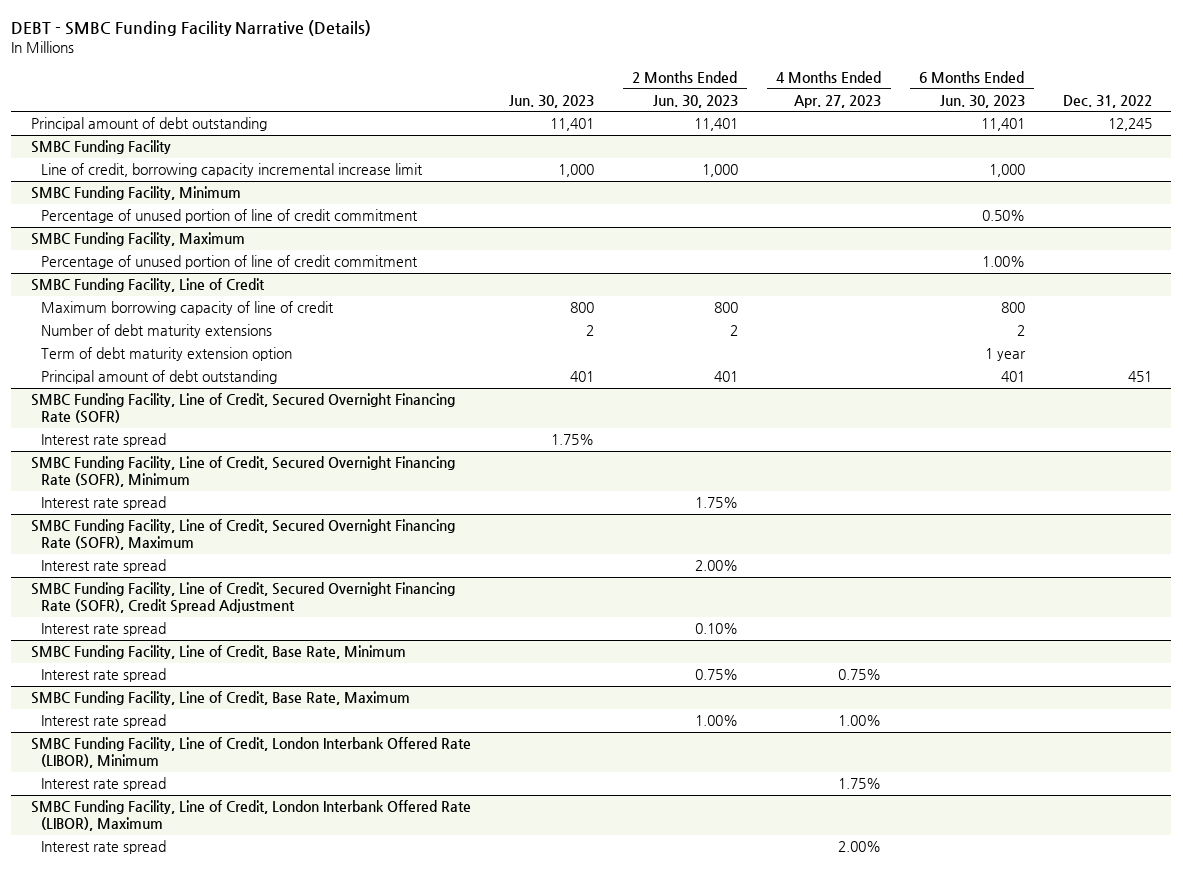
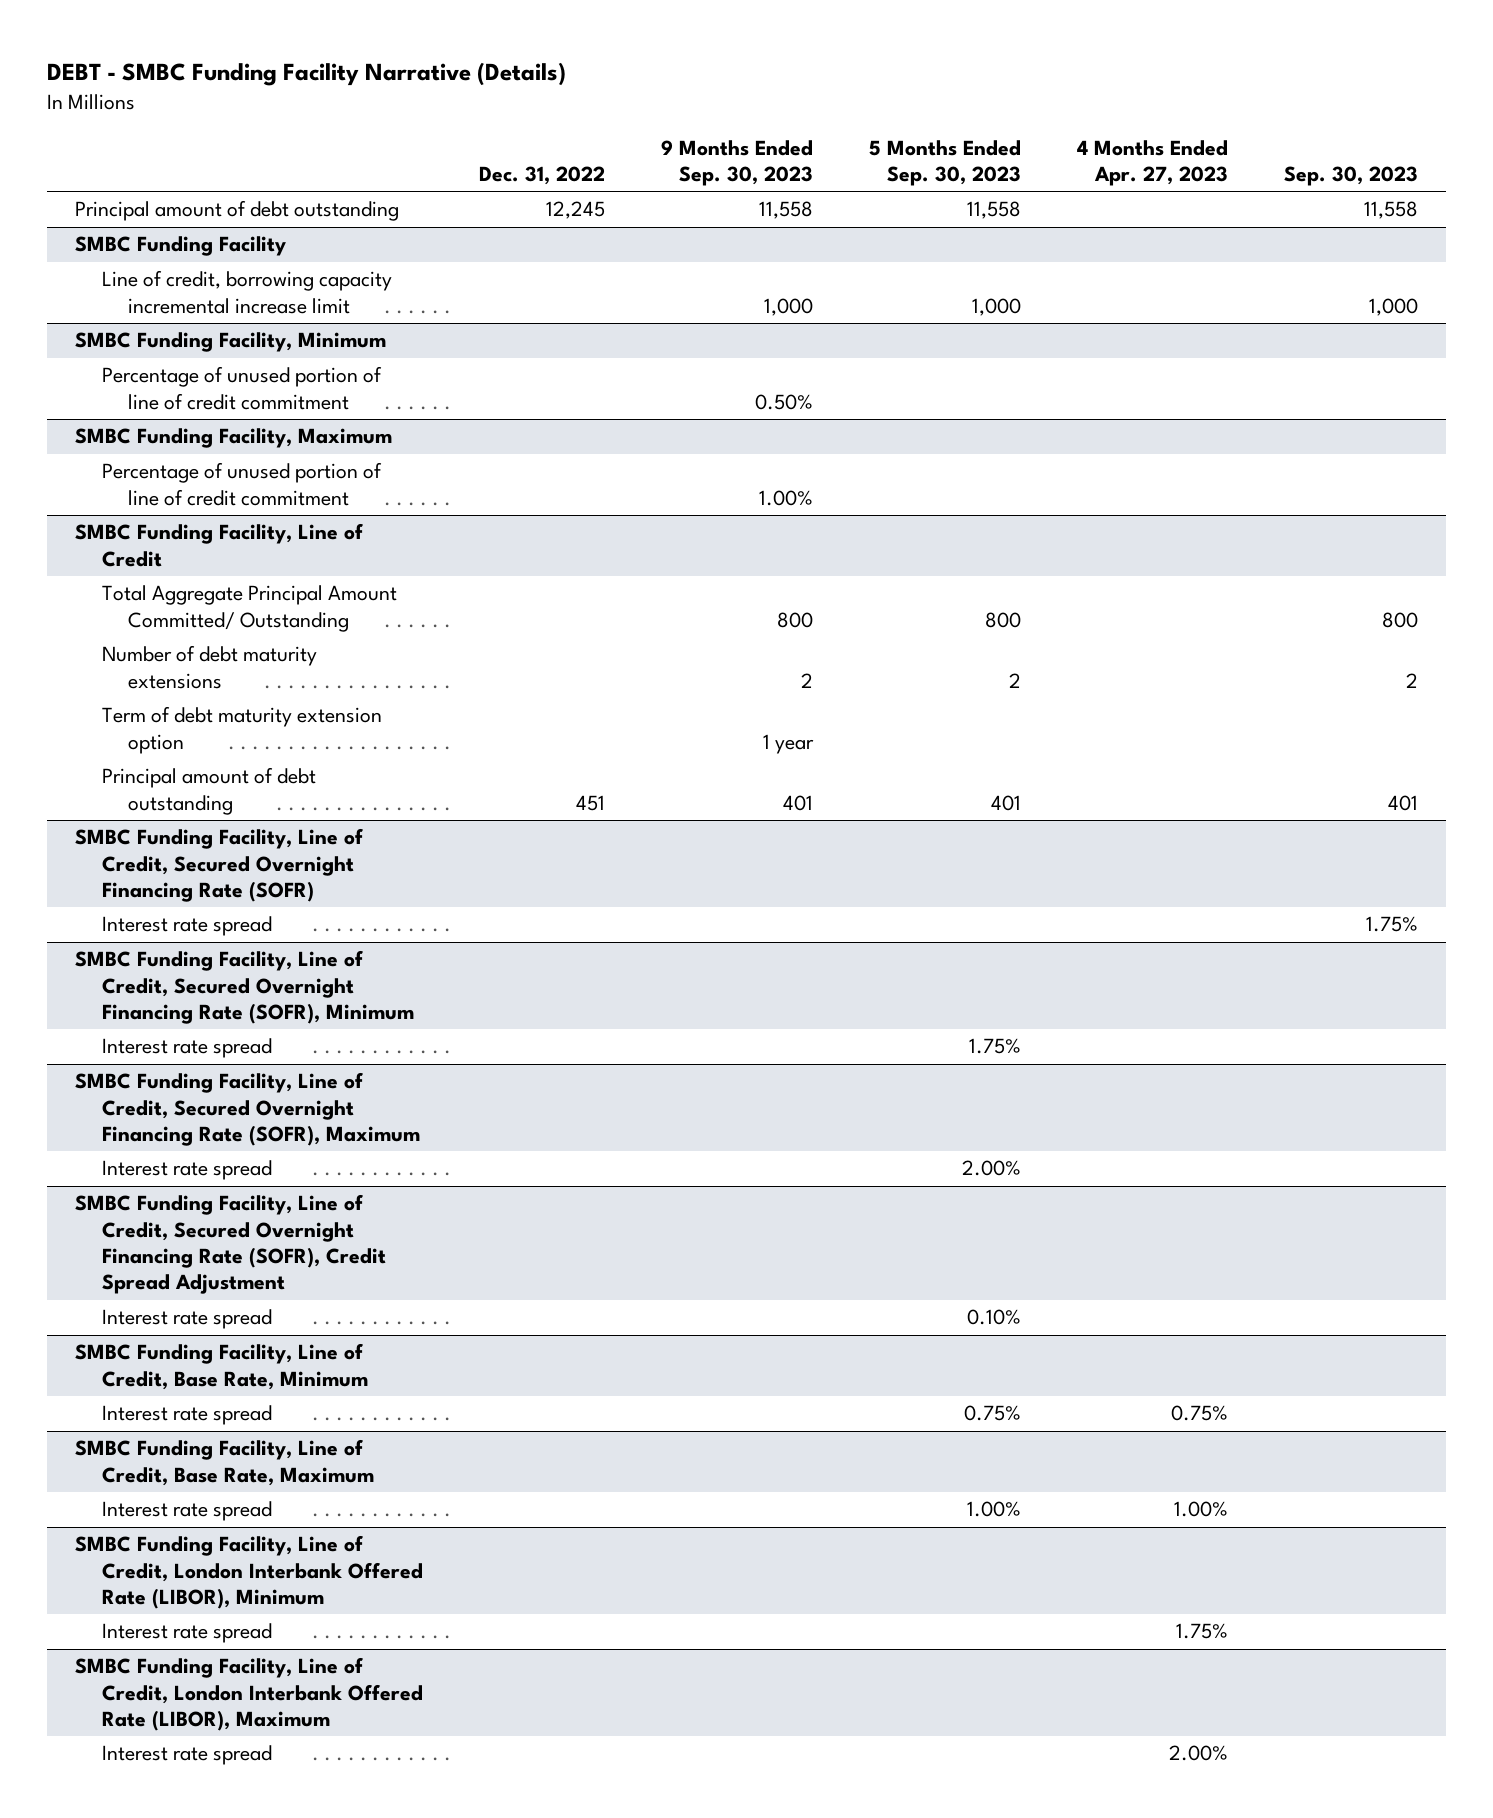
- | Jun. 30, 2023 | 2 Months Ended Jun. 30, 2023 | 4 Months Ended Apr. 27, 2023 | 6 Months Ended Jun. 30, 2023 | Dec. 31, 2022
+ | Dec. 31, 2022 | 9 Months Ended Sep. 30, 2023 | 5 Months Ended Sep. 30, 2023 | 4 Months Ended Apr. 27, 2023 | Sep. 30, 2023
@ SMBC Funding Facility, Line of Credit
- Maximum borrowing capacity of line of credit | 800 | 800 | | 800 |
+ Total Aggregate Principal Amount Committed/ Outstanding | | 800 | 800 | | 800

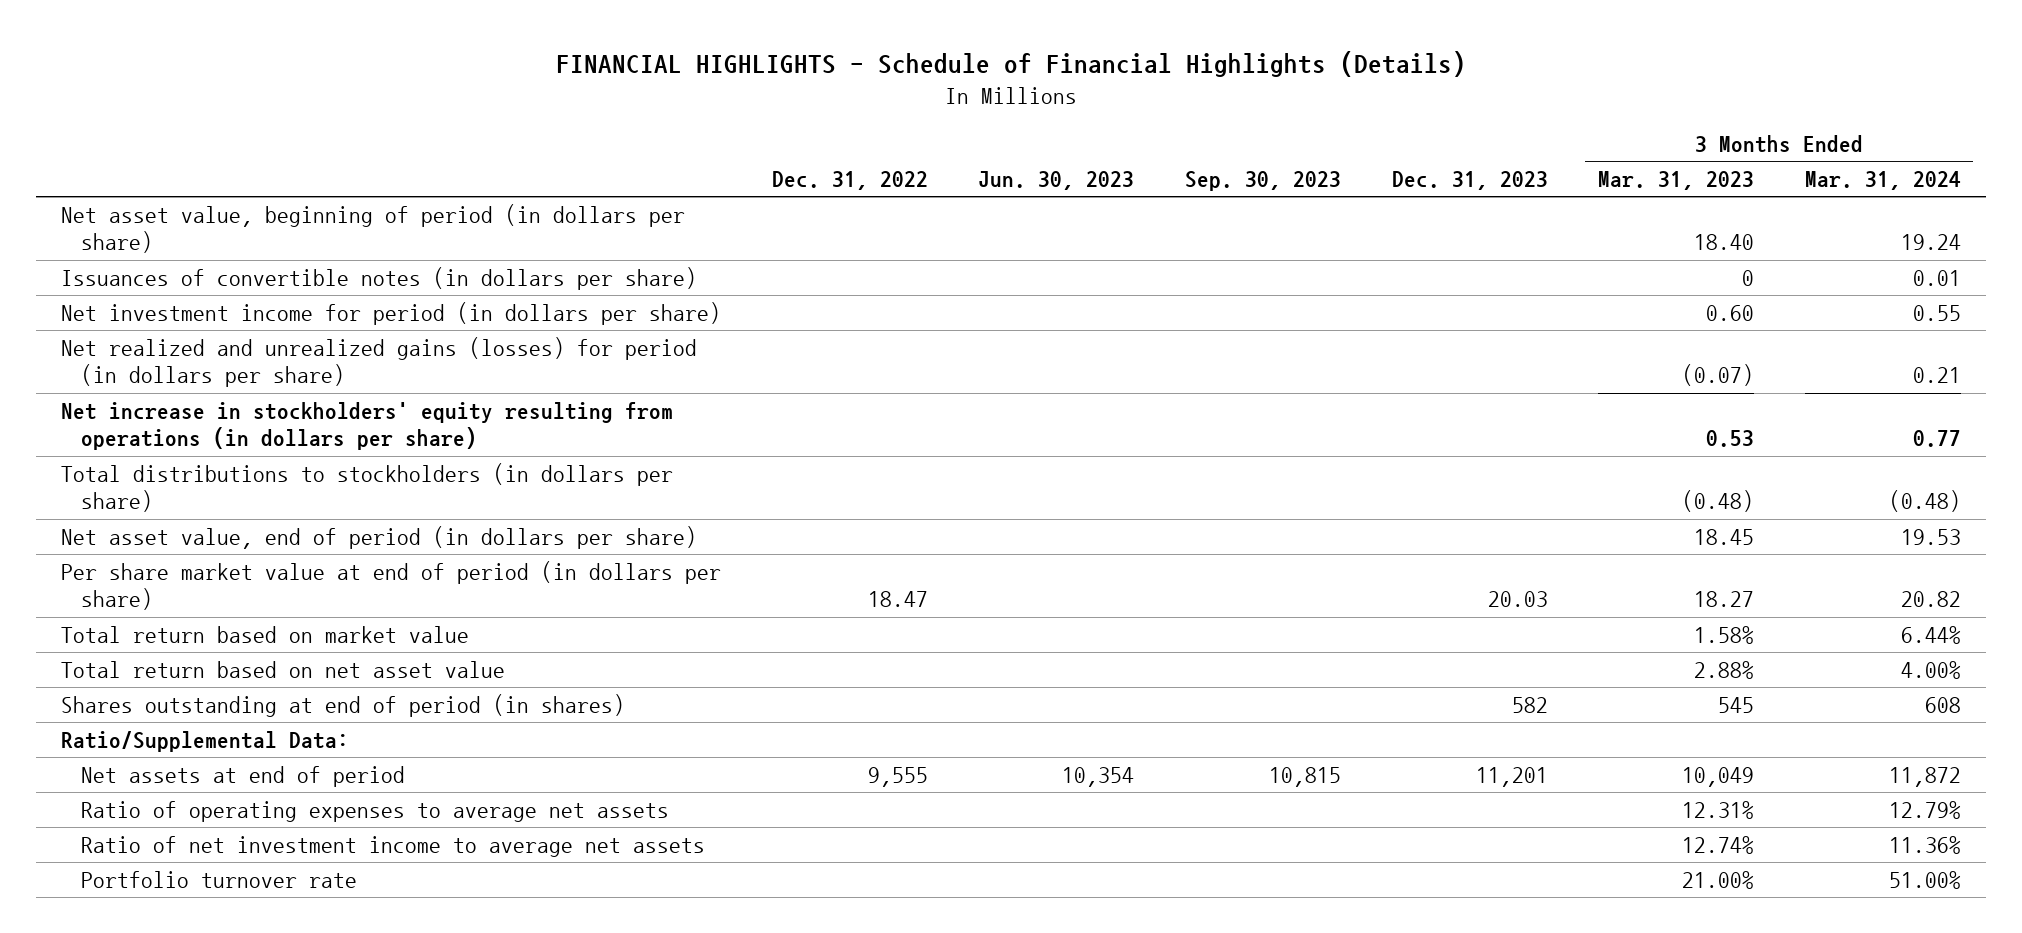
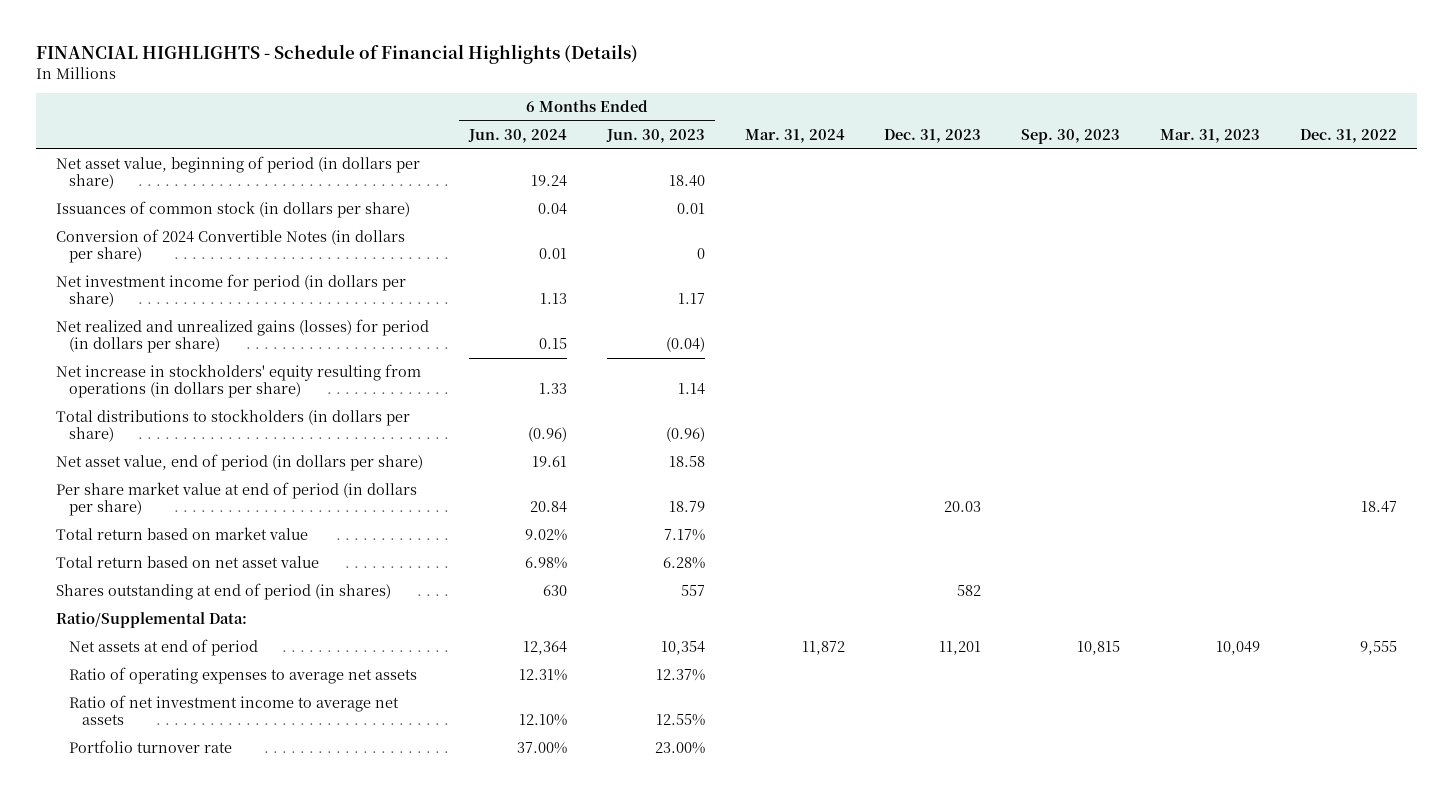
- | Dec. 31, 2022 | Jun. 30, 2023 | Sep. 30, 2023 | Dec. 31, 2023 | 3 Months Ended Mar. 31, 2023 | 3 Months Ended Mar. 31, 2024
+ | 6 Months Ended Jun. 30, 2024 | 6 Months Ended Jun. 30, 2023 | Mar. 31, 2024 | Dec. 31, 2023 | Sep. 30, 2023 | Mar. 31, 2023 | Dec. 31, 2022
- Issuances of convertible notes (in dollars per share) | | | | | 0 | 0.01
+ Issuances of common stock (in dollars per share) | 0.04 | 0.01 | | | | |
+ Conversion of 2024 Convertible Notes (in dollars per share) | 0.01 | 0 | | | | |

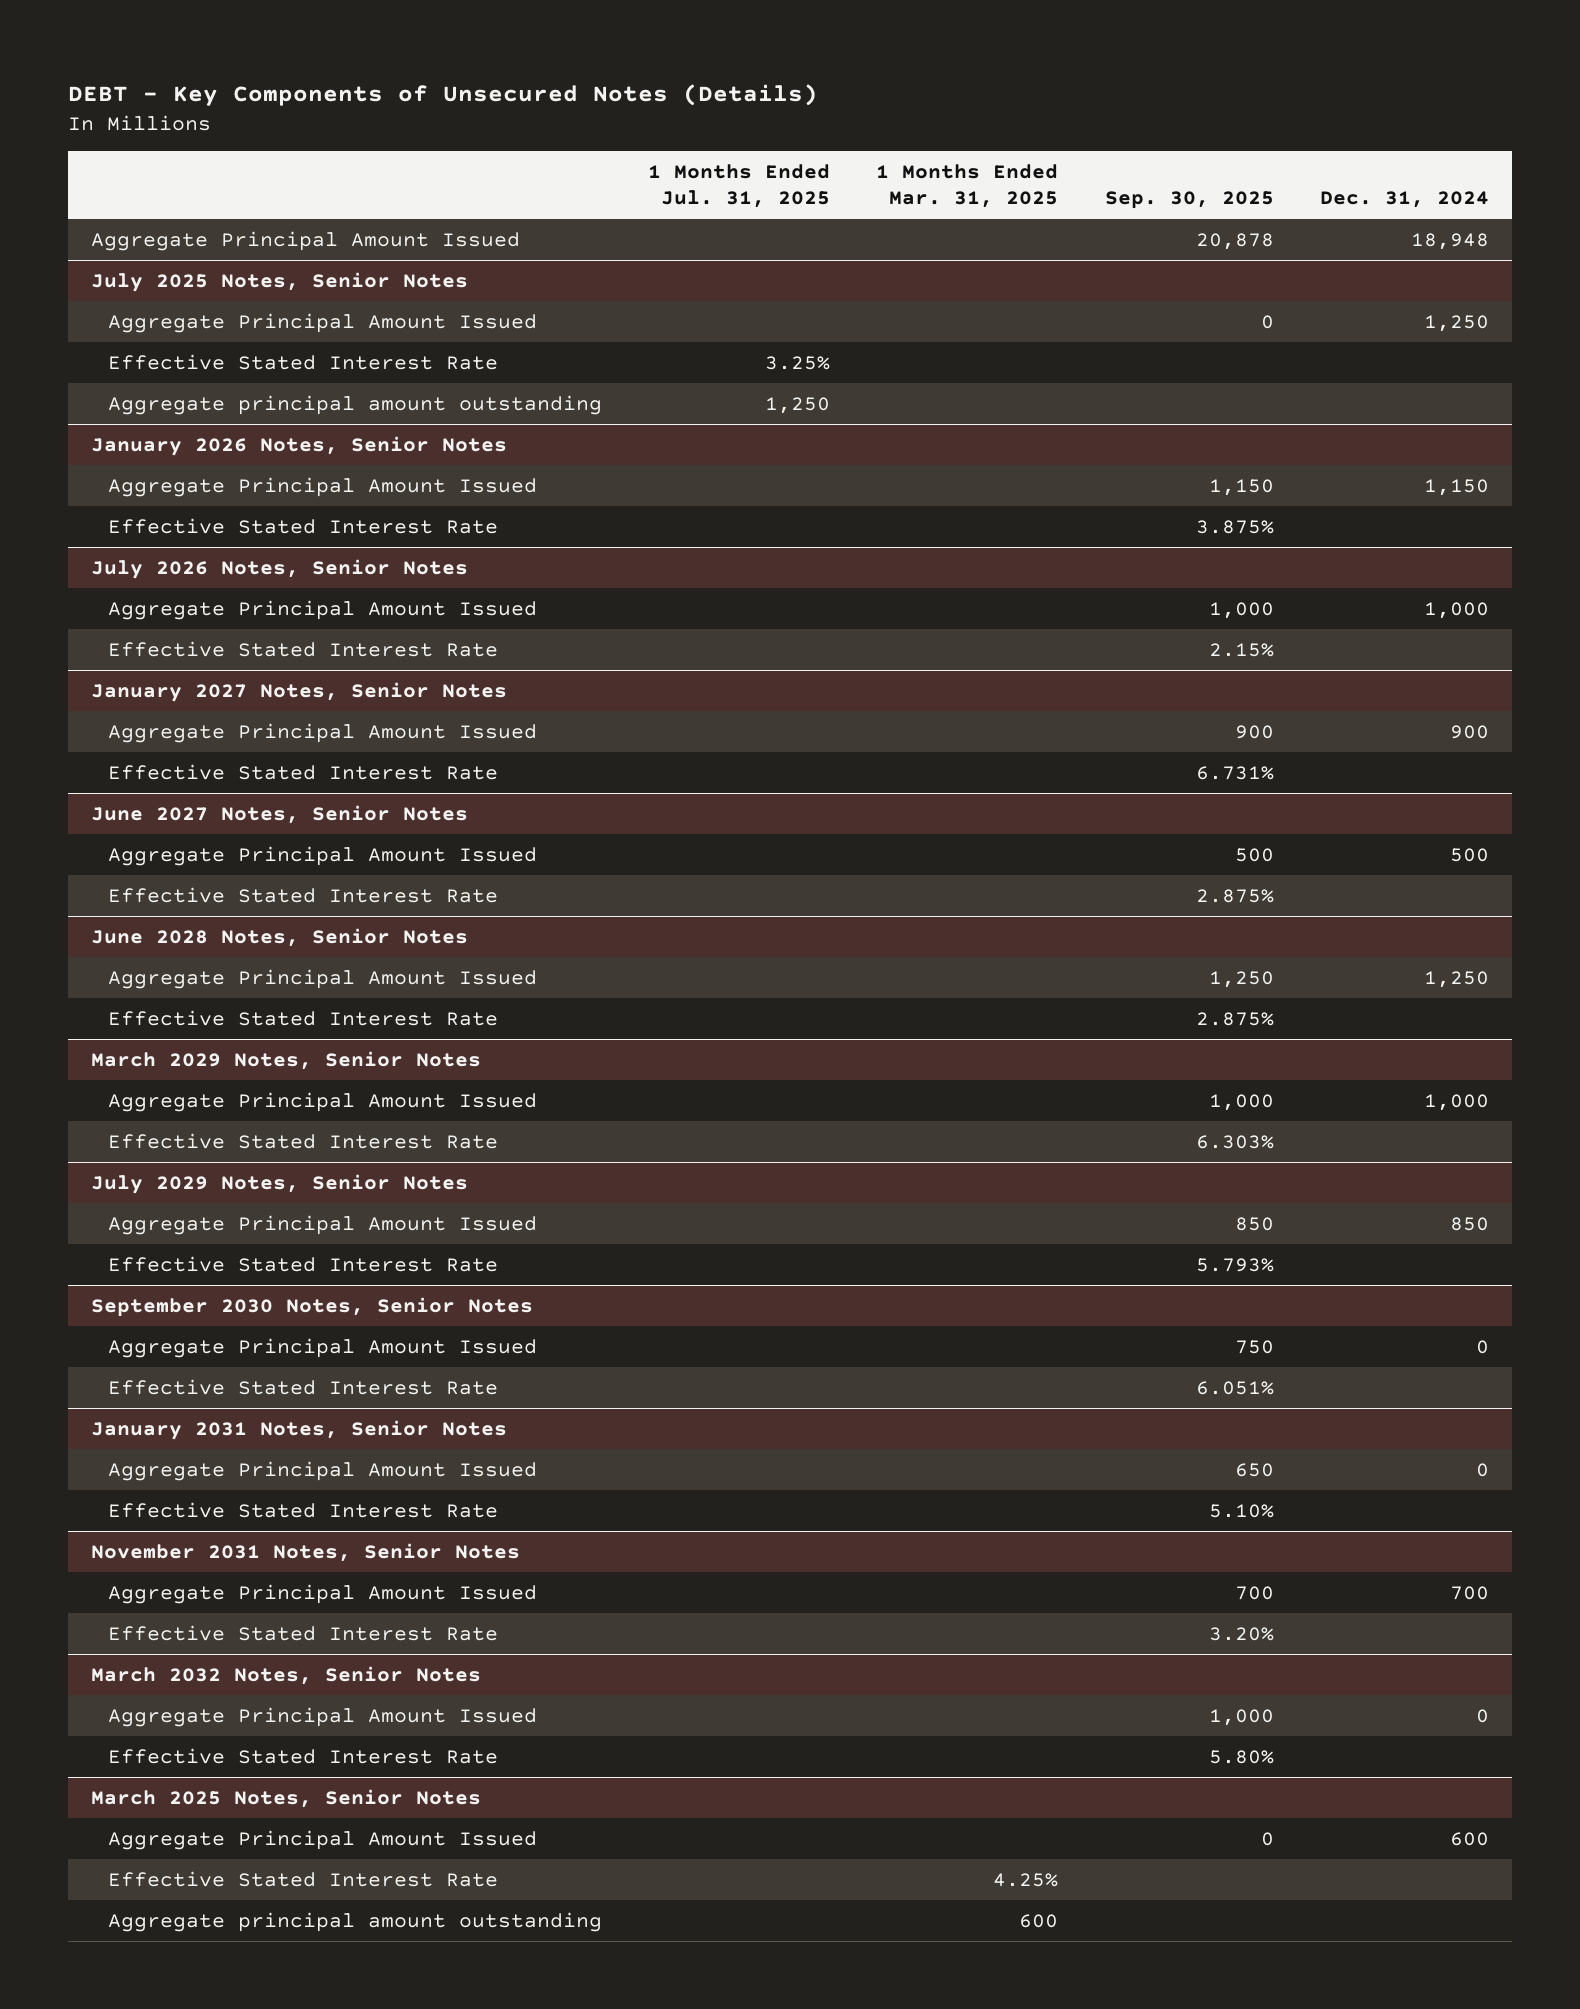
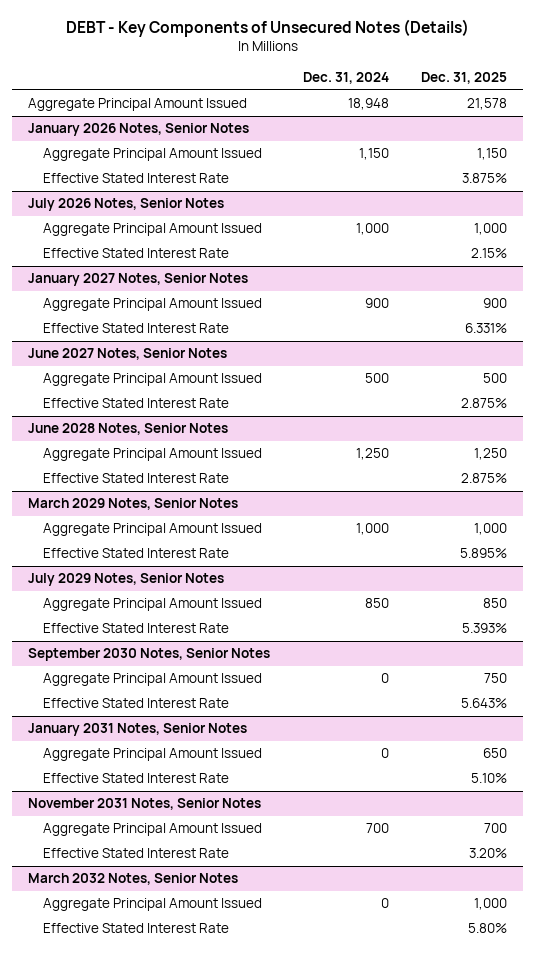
- | 1 Months Ended Jul. 31, 2025 | 1 Months Ended Mar. 31, 2025 | Sep. 30, 2025 | Dec. 31, 2024
+ | Dec. 31, 2024 | Dec. 31, 2025
- July 2025 Notes, Senior Notes
- Aggregate Principal Amount Issued | | | 0 | 1,250
- Effective Stated Interest Rate | 3.25% | | |
- Aggregate principal amount outstanding | 1,250 | | |
- March 2025 Notes, Senior Notes
- Aggregate Principal Amount Issued | | | 0 | 600
- Effective Stated Interest Rate | | 4.25% | |
- Aggregate principal amount outstanding | | 600 | |

